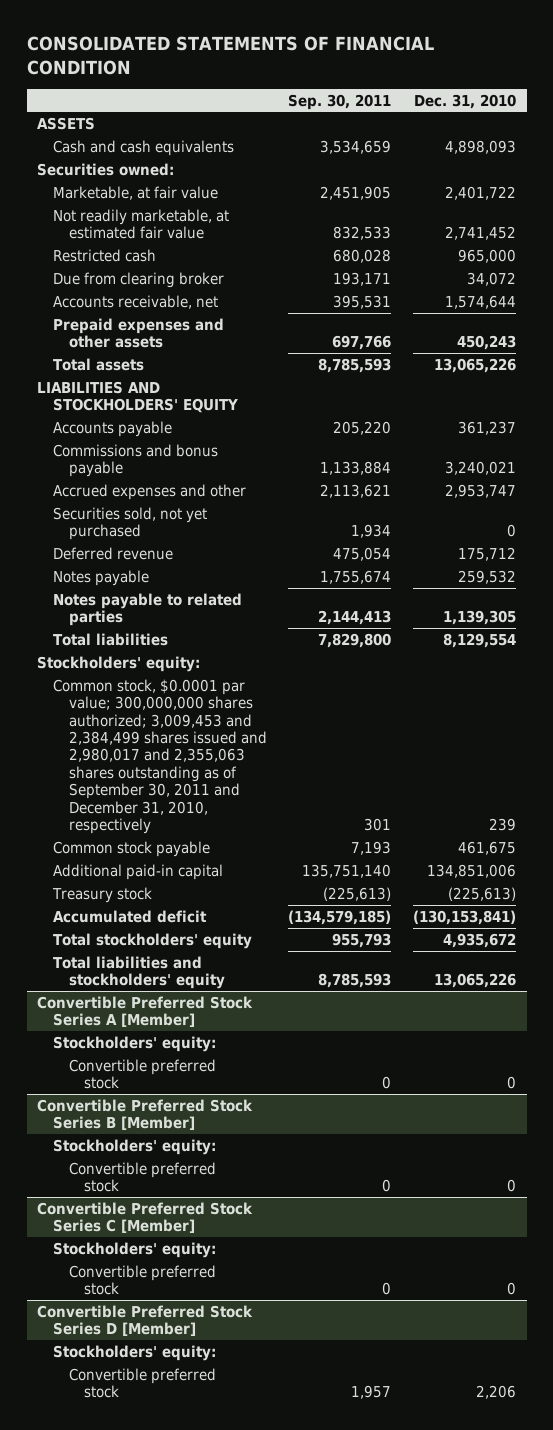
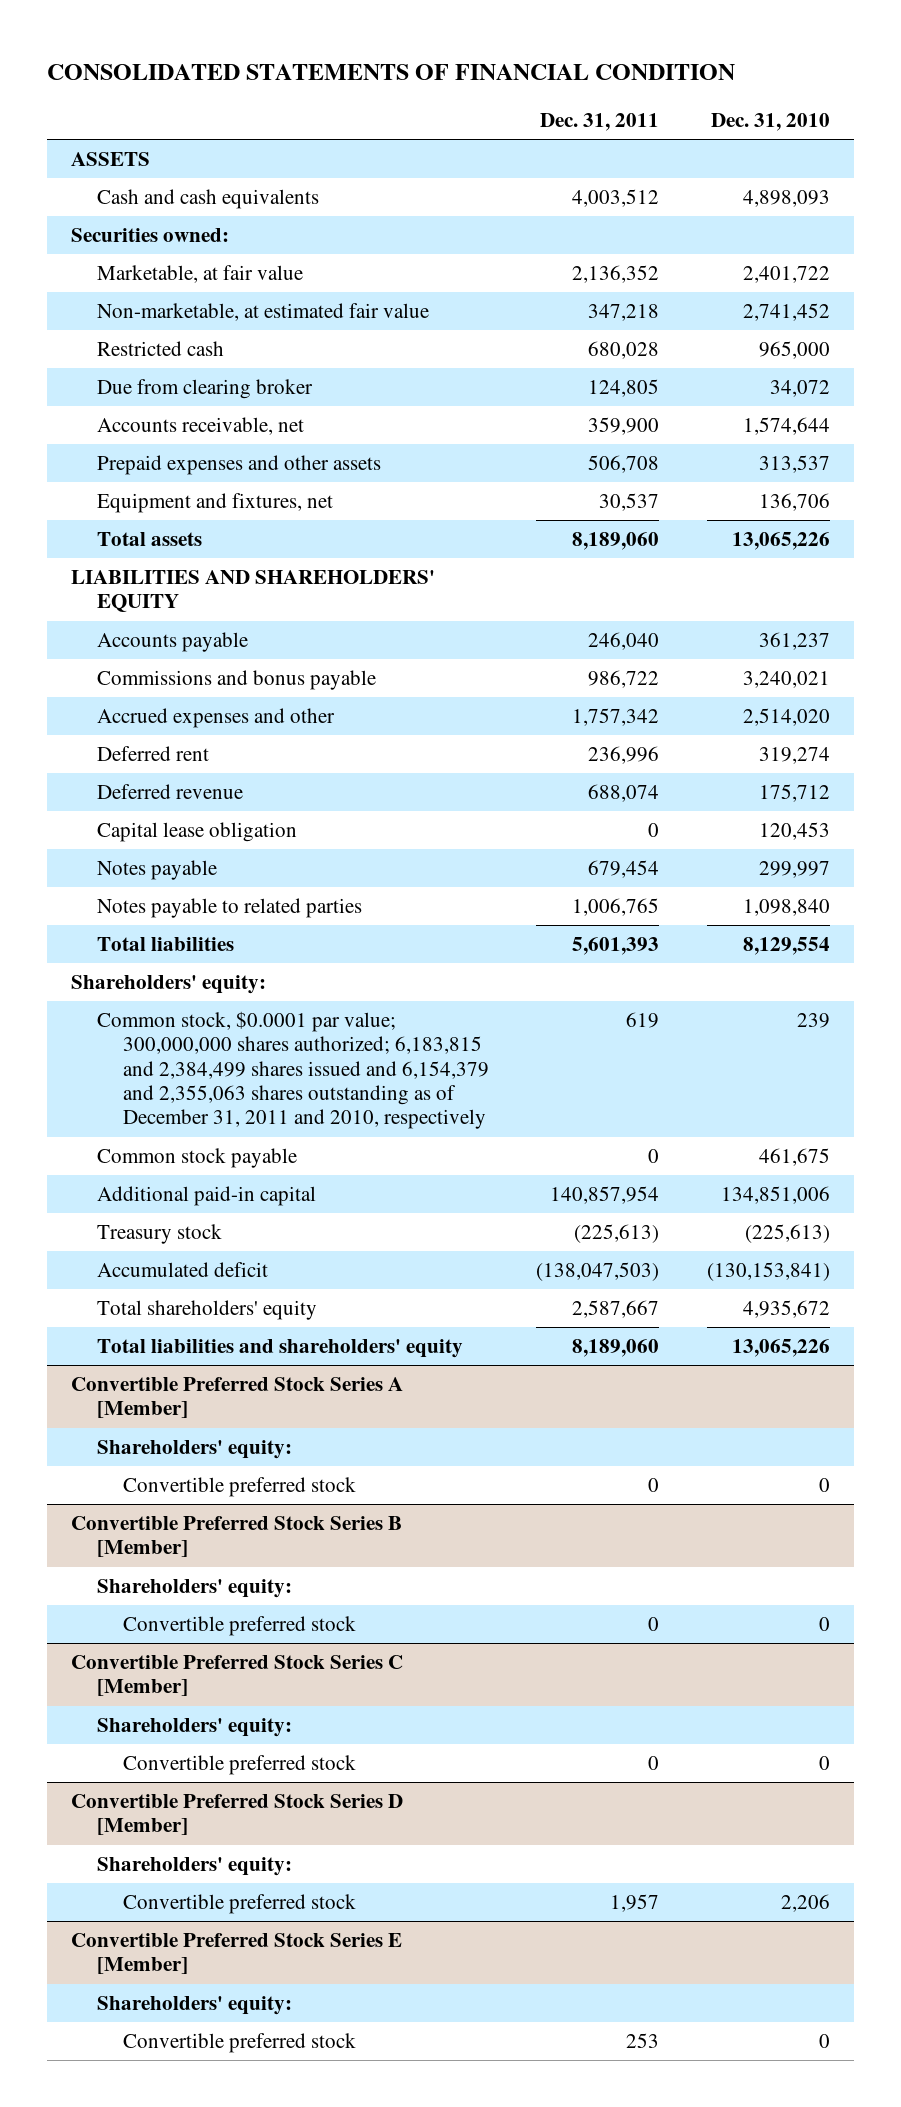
- | Sep. 30, 2011 | Dec. 31, 2010
+ | Dec. 31, 2011 | Dec. 31, 2010
- Not readily marketable, at estimated fair value | 832,533 | 2,741,452
+ Non-marketable, at estimated fair value | 347,218 | 2,741,452
- Prepaid expenses and other assets | 697,766 | 450,243
+ Prepaid expenses and other assets | 506,708 | 313,537
+ Equipment and fixtures, net | 30,537 | 136,706
- LIABILITIES AND STOCKHOLDERS' EQUITY
+ LIABILITIES AND SHAREHOLDERS' EQUITY
- Accrued expenses and other | 2,113,621 | 2,953,747
- Securities sold, not yet purchased | 1,934 | 0
+ Accrued expenses and other | 1,757,342 | 2,514,020
+ Deferred rent | 236,996 | 319,274
- Notes payable | 1,755,674 | 259,532
- Notes payable to related parties | 2,144,413 | 1,139,305
+ Capital lease obligation | 0 | 120,453
+ Notes payable | 679,454 | 299,997
+ Notes payable to related parties | 1,006,765 | 1,098,840
- Stockholders' equity:
- Common stock, $0.0001 par value; 300,000,000 shares authorized; 3,009,453 and 2,384,499 shares issued and 2,980,017 and 2,355,063 shares outstanding as of September 30, 2011 and December 31, 2010, respectively | 301 | 239
+ Shareholders' equity:
+ Common stock, $0.0001 par value; 300,000,000 shares authorized; 6,183,815 and 2,384,499 shares issued and 6,154,379 and 2,355,063 shares outstanding as of December 31, 2011 and 2010, respectively | 619 | 239
- Total stockholders' equity | 955,793 | 4,935,672
- Total liabilities and stockholders' equity | 8,785,593 | 13,065,226
+ Total shareholders' equity | 2,587,667 | 4,935,672
+ Total liabilities and shareholders' equity | 8,189,060 | 13,065,226
@ Convertible Preferred Stock Series A [Member]
- Stockholders' equity:
+ Shareholders' equity:
@ Convertible Preferred Stock Series B [Member]
- Stockholders' equity:
+ Shareholders' equity:
@ Convertible Preferred Stock Series C [Member]
- Stockholders' equity:
+ Shareholders' equity:
@ Convertible Preferred Stock Series D [Member]
- Stockholders' equity:
+ Shareholders' equity:
+ Convertible Preferred Stock Series E [Member]
+ Shareholders' equity:
+ Convertible preferred stock | 253 | 0

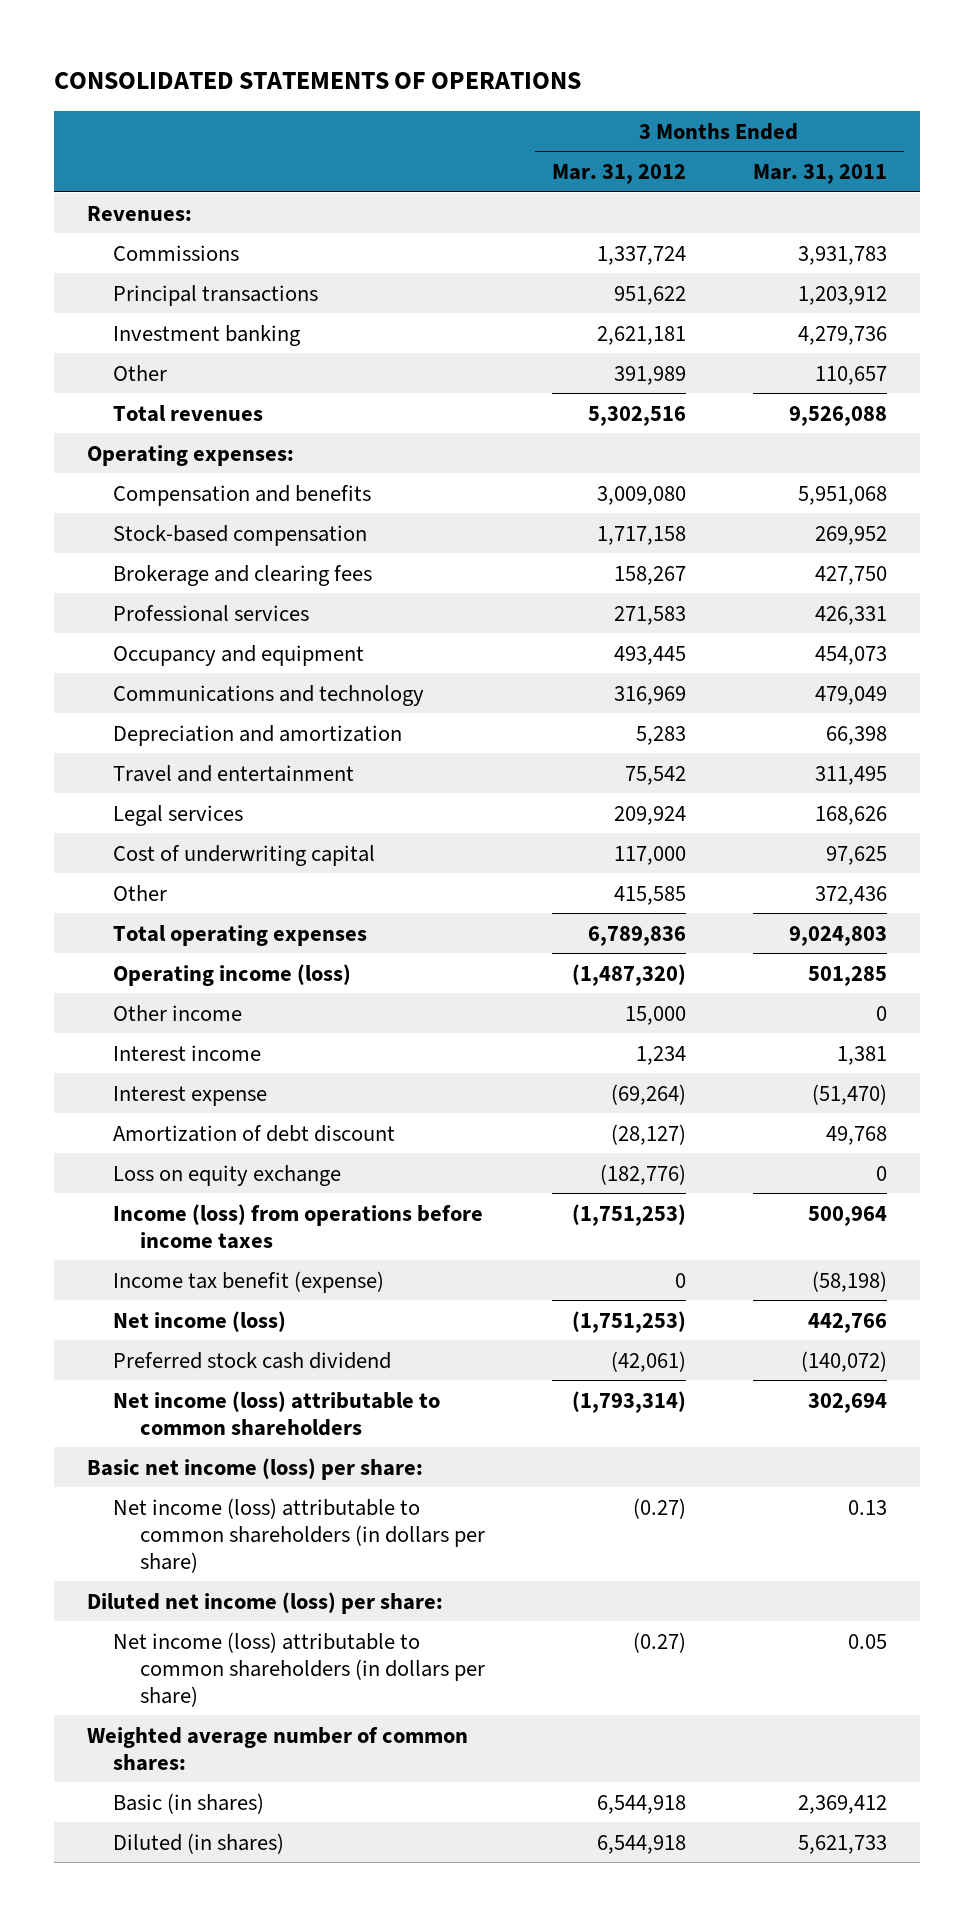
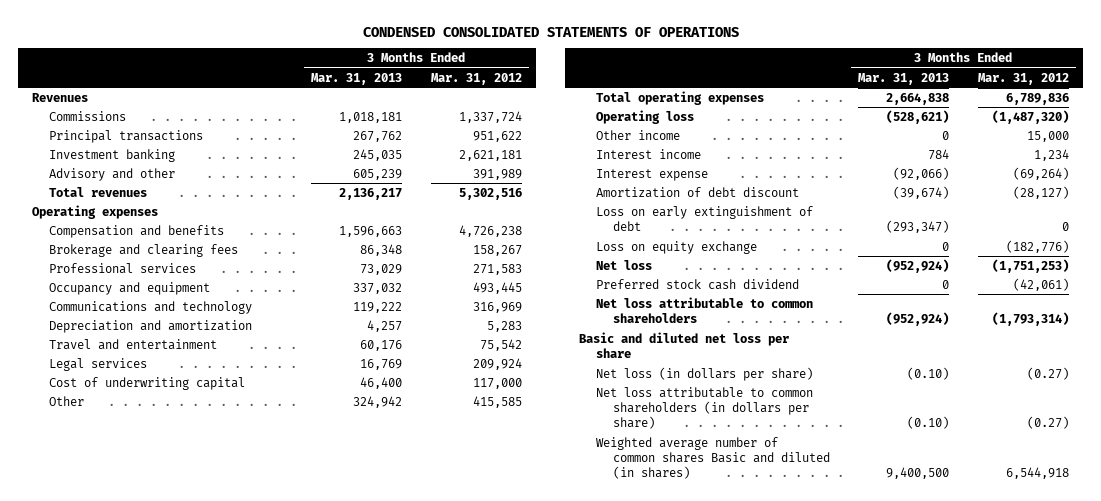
- CONSOLIDATED STATEMENTS OF OPERATIONS
+ CONDENSED CONSOLIDATED STATEMENTS OF OPERATIONS
- | 3 Months Ended Mar. 31, 2012 | 3 Months Ended Mar. 31, 2011
+ | 3 Months Ended Mar. 31, 2013 | 3 Months Ended Mar. 31, 2012
- Revenues:
+ Revenues
- Other | 391,989 | 110,657
+ Advisory and other | 605,239 | 391,989
- Operating expenses:
- Compensation and benefits | 3,009,080 | 5,951,068
- Stock-based compensation | 1,717,158 | 269,952
+ Operating expenses
+ Compensation and benefits | 1,596,663 | 4,726,238
- Operating income (loss) | (1,487,320) | 501,285
+ Operating loss | (528,621) | (1,487,320)
+ Loss on early extinguishment of debt | (293,347) | 0
- Income (loss) from operations before income taxes | (1,751,253) | 500,964
- Income tax benefit (expense) | 0 | (58,198)
- Net income (loss) | (1,751,253) | 442,766
+ Net loss | (952,924) | (1,751,253)
- Net income (loss) attributable to common shareholders | (1,793,314) | 302,694
- Basic net income (loss) per share:
- Net income (loss) attributable to common shareholders (in dollars per share) | (0.27) | 0.13
- Diluted net income (loss) per share:
- Net income (loss) attributable to common shareholders (in dollars per share) | (0.27) | 0.05
- Weighted average number of common shares:
- Basic (in shares) | 6,544,918 | 2,369,412
- Diluted (in shares) | 6,544,918 | 5,621,733
+ Net loss attributable to common shareholders | (952,924) | (1,793,314)
+ Basic and diluted net loss per share
+ Net loss (in dollars per share) | (0.10) | (0.27)
+ Net loss attributable to common shareholders (in dollars per share) | (0.10) | (0.27)
+ Weighted average number of common shares Basic and diluted (in shares) | 9,400,500 | 6,544,918

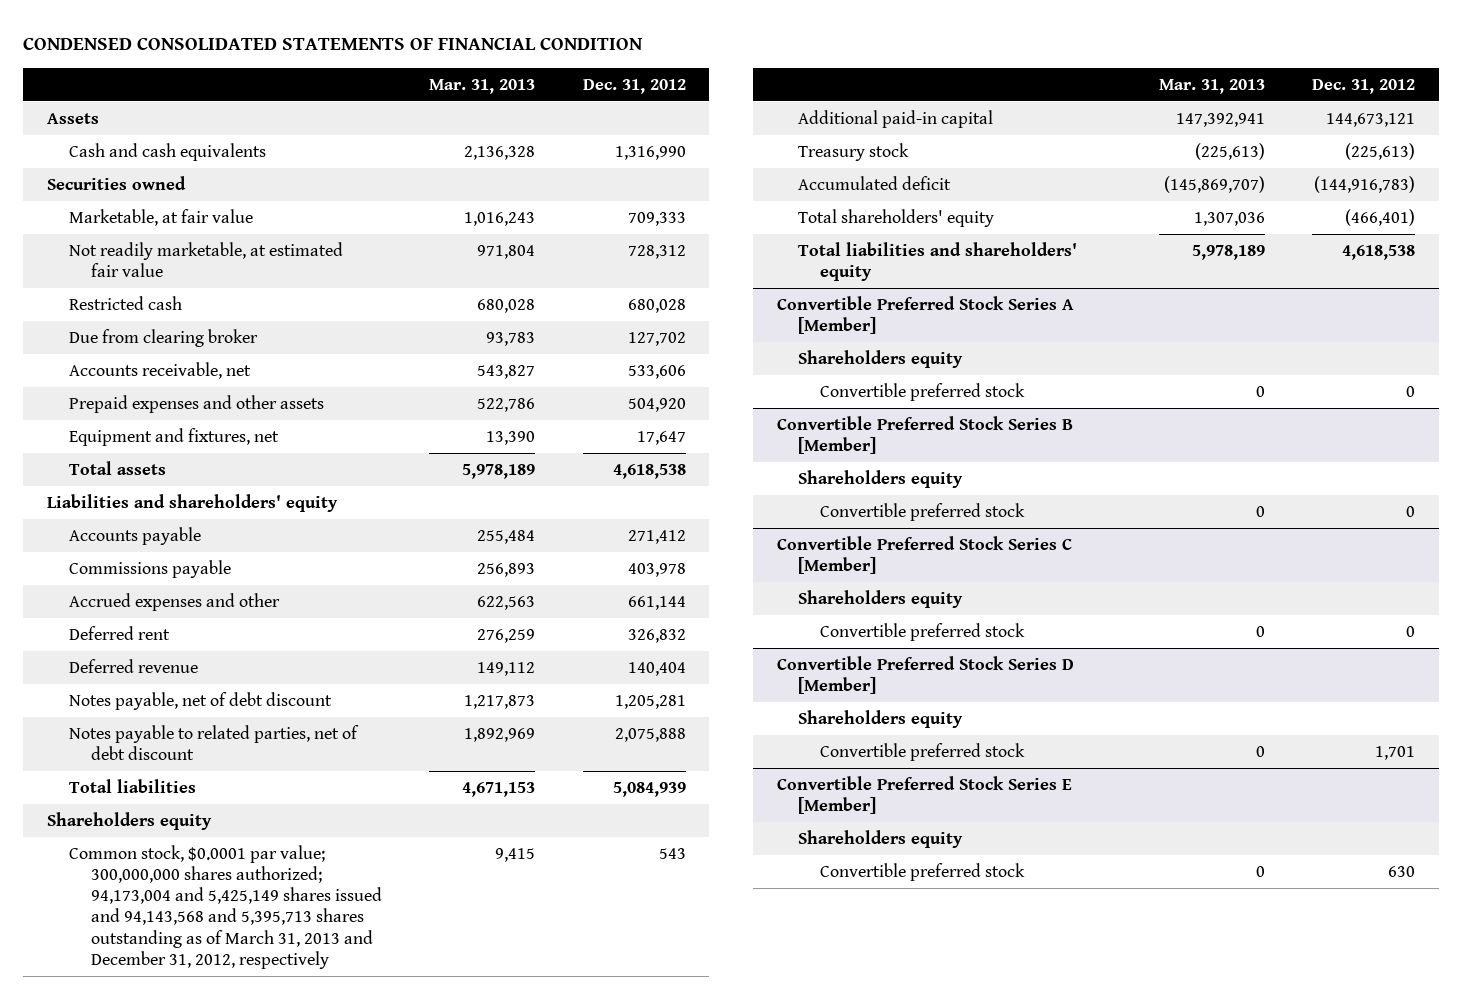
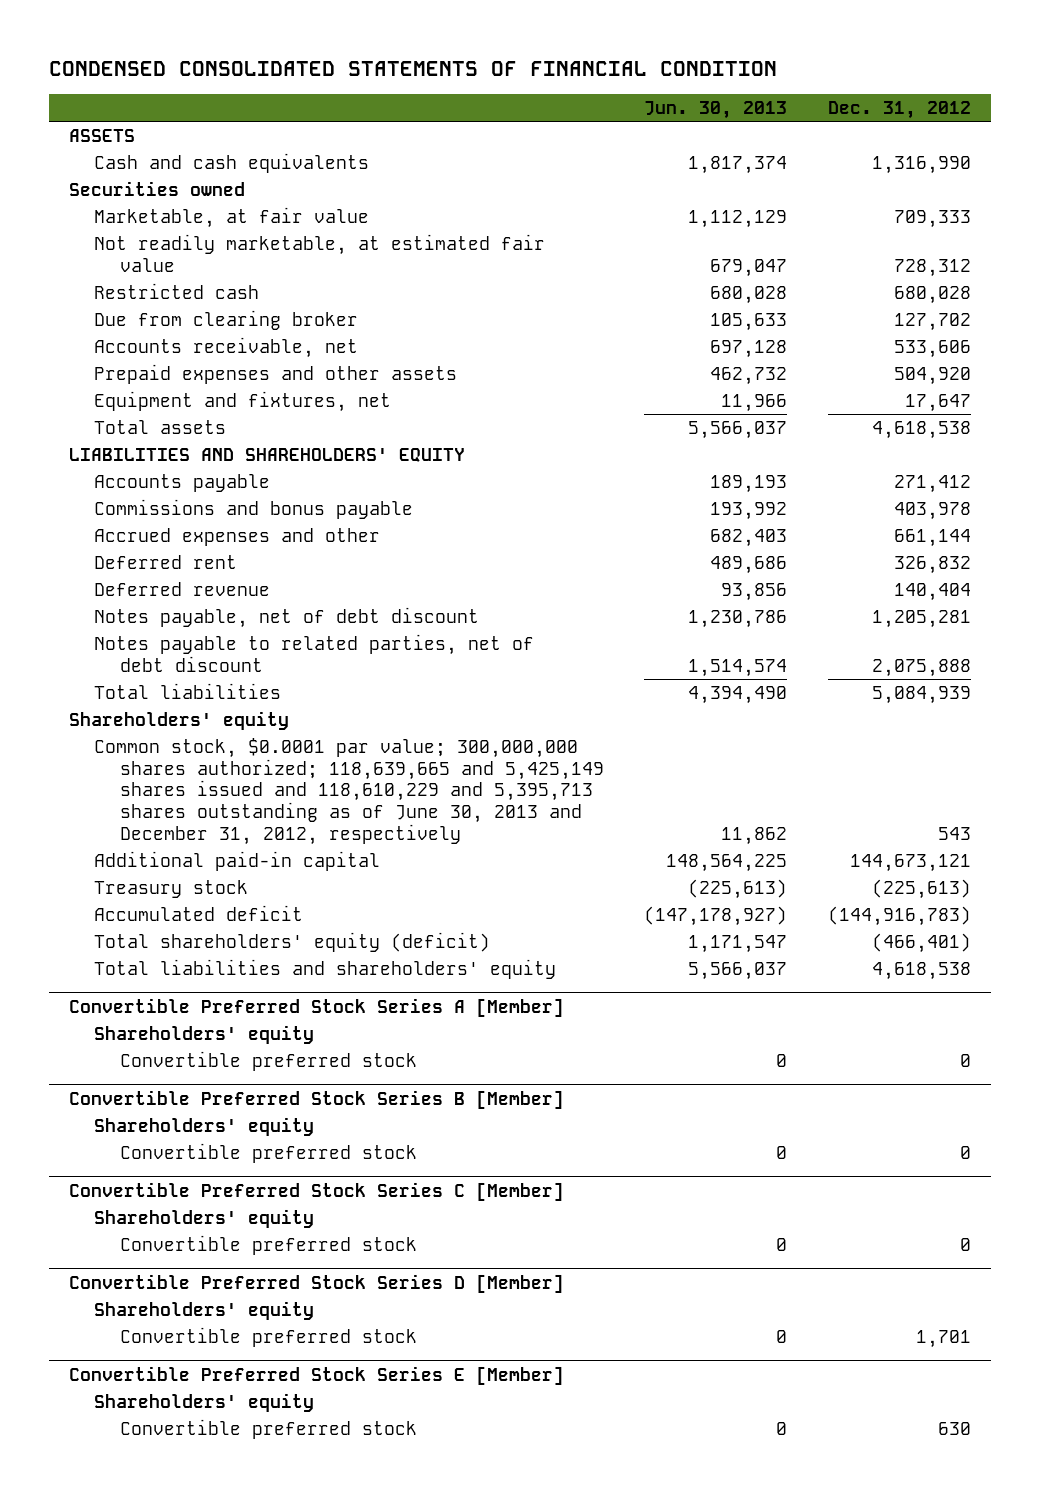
- | Mar. 31, 2013 | Dec. 31, 2012
+ | Jun. 30, 2013 | Dec. 31, 2012
- Assets
+ ASSETS
- Liabilities and shareholders' equity
+ LIABILITIES AND SHAREHOLDERS' EQUITY
- Commissions payable | 256,893 | 403,978
+ Commissions and bonus payable | 193,992 | 403,978
- Shareholders equity
- Common stock, $0.0001 par value; 300,000,000 shares authorized; 94,173,004 and 5,425,149 shares issued and 94,143,568 and 5,395,713 shares outstanding as of March 31, 2013 and December 31, 2012, respectively | 9,415 | 543
+ Shareholders' equity
+ Common stock, $0.0001 par value; 300,000,000 shares authorized; 118,639,665 and 5,425,149 shares issued and 118,610,229 and 5,395,713 shares outstanding as of June 30, 2013 and December 31, 2012, respectively | 11,862 | 543
- Total shareholders' equity | 1,307,036 | (466,401)
+ Total shareholders' equity (deficit) | 1,171,547 | (466,401)
@ Convertible Preferred Stock Series A [Member]
- Shareholders equity
+ Shareholders' equity
@ Convertible Preferred Stock Series B [Member]
- Shareholders equity
+ Shareholders' equity
@ Convertible Preferred Stock Series C [Member]
- Shareholders equity
+ Shareholders' equity
@ Convertible Preferred Stock Series D [Member]
- Shareholders equity
+ Shareholders' equity
@ Convertible Preferred Stock Series E [Member]
- Shareholders equity
+ Shareholders' equity

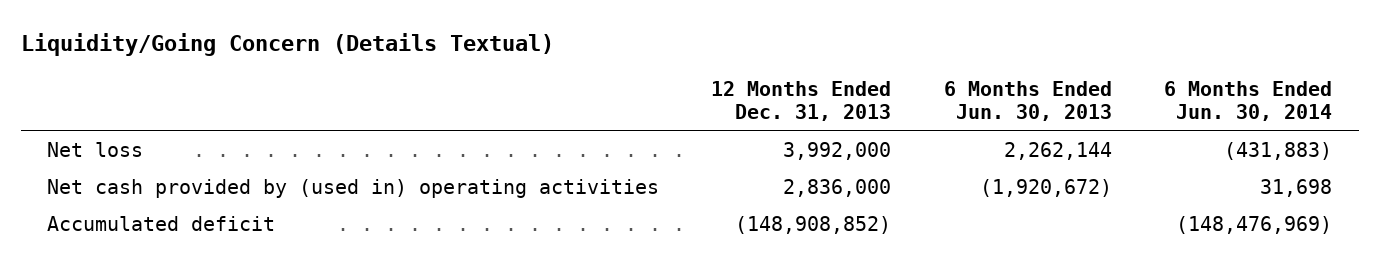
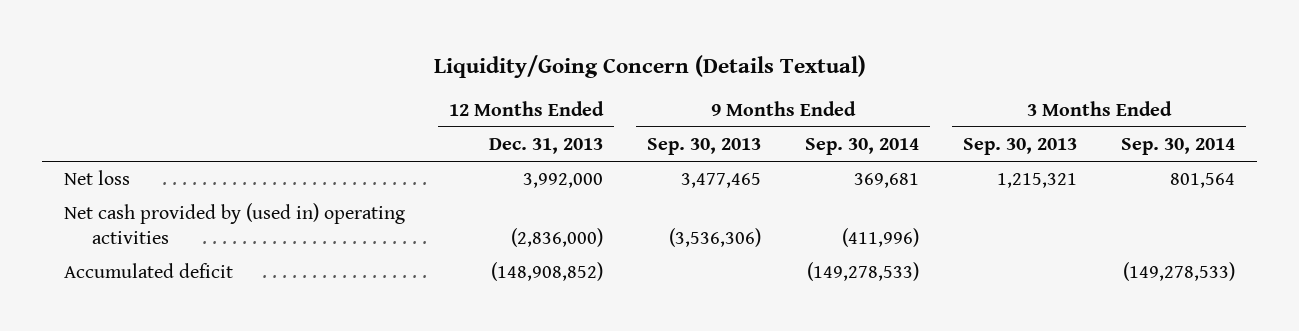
- | 12 Months Ended Dec. 31, 2013 | 6 Months Ended Jun. 30, 2013 | 6 Months Ended Jun. 30, 2014
+ | 12 Months Ended Dec. 31, 2013 | 9 Months Ended Sep. 30, 2013 | 9 Months Ended Sep. 30, 2014 | 3 Months Ended Sep. 30, 2013 | 3 Months Ended Sep. 30, 2014
- Net cash provided by (used in) operating activities | 2,836,000 | (1,920,672) | 31,698
+ Net cash provided by (used in) operating activities | (2,836,000) | (3,536,306) | (411,996) | |

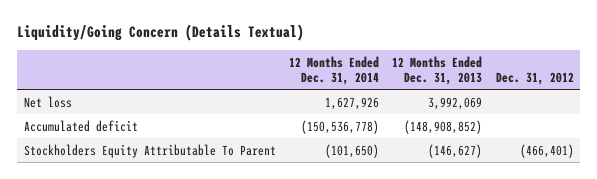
- | 12 Months Ended Dec. 31, 2013 | 9 Months Ended Sep. 30, 2013 | 9 Months Ended Sep. 30, 2014 | 3 Months Ended Sep. 30, 2013 | 3 Months Ended Sep. 30, 2014
+ | 12 Months Ended Dec. 31, 2014 | 12 Months Ended Dec. 31, 2013 | Dec. 31, 2012
- Net loss | 3,992,000 | 3,477,465 | 369,681 | 1,215,321 | 801,564
- Net cash provided by (used in) operating activities | (2,836,000) | (3,536,306) | (411,996) | |
+ Net loss | 1,627,926 | 3,992,069 |
+ Stockholders Equity Attributable To Parent | (101,650) | (146,627) | (466,401)

